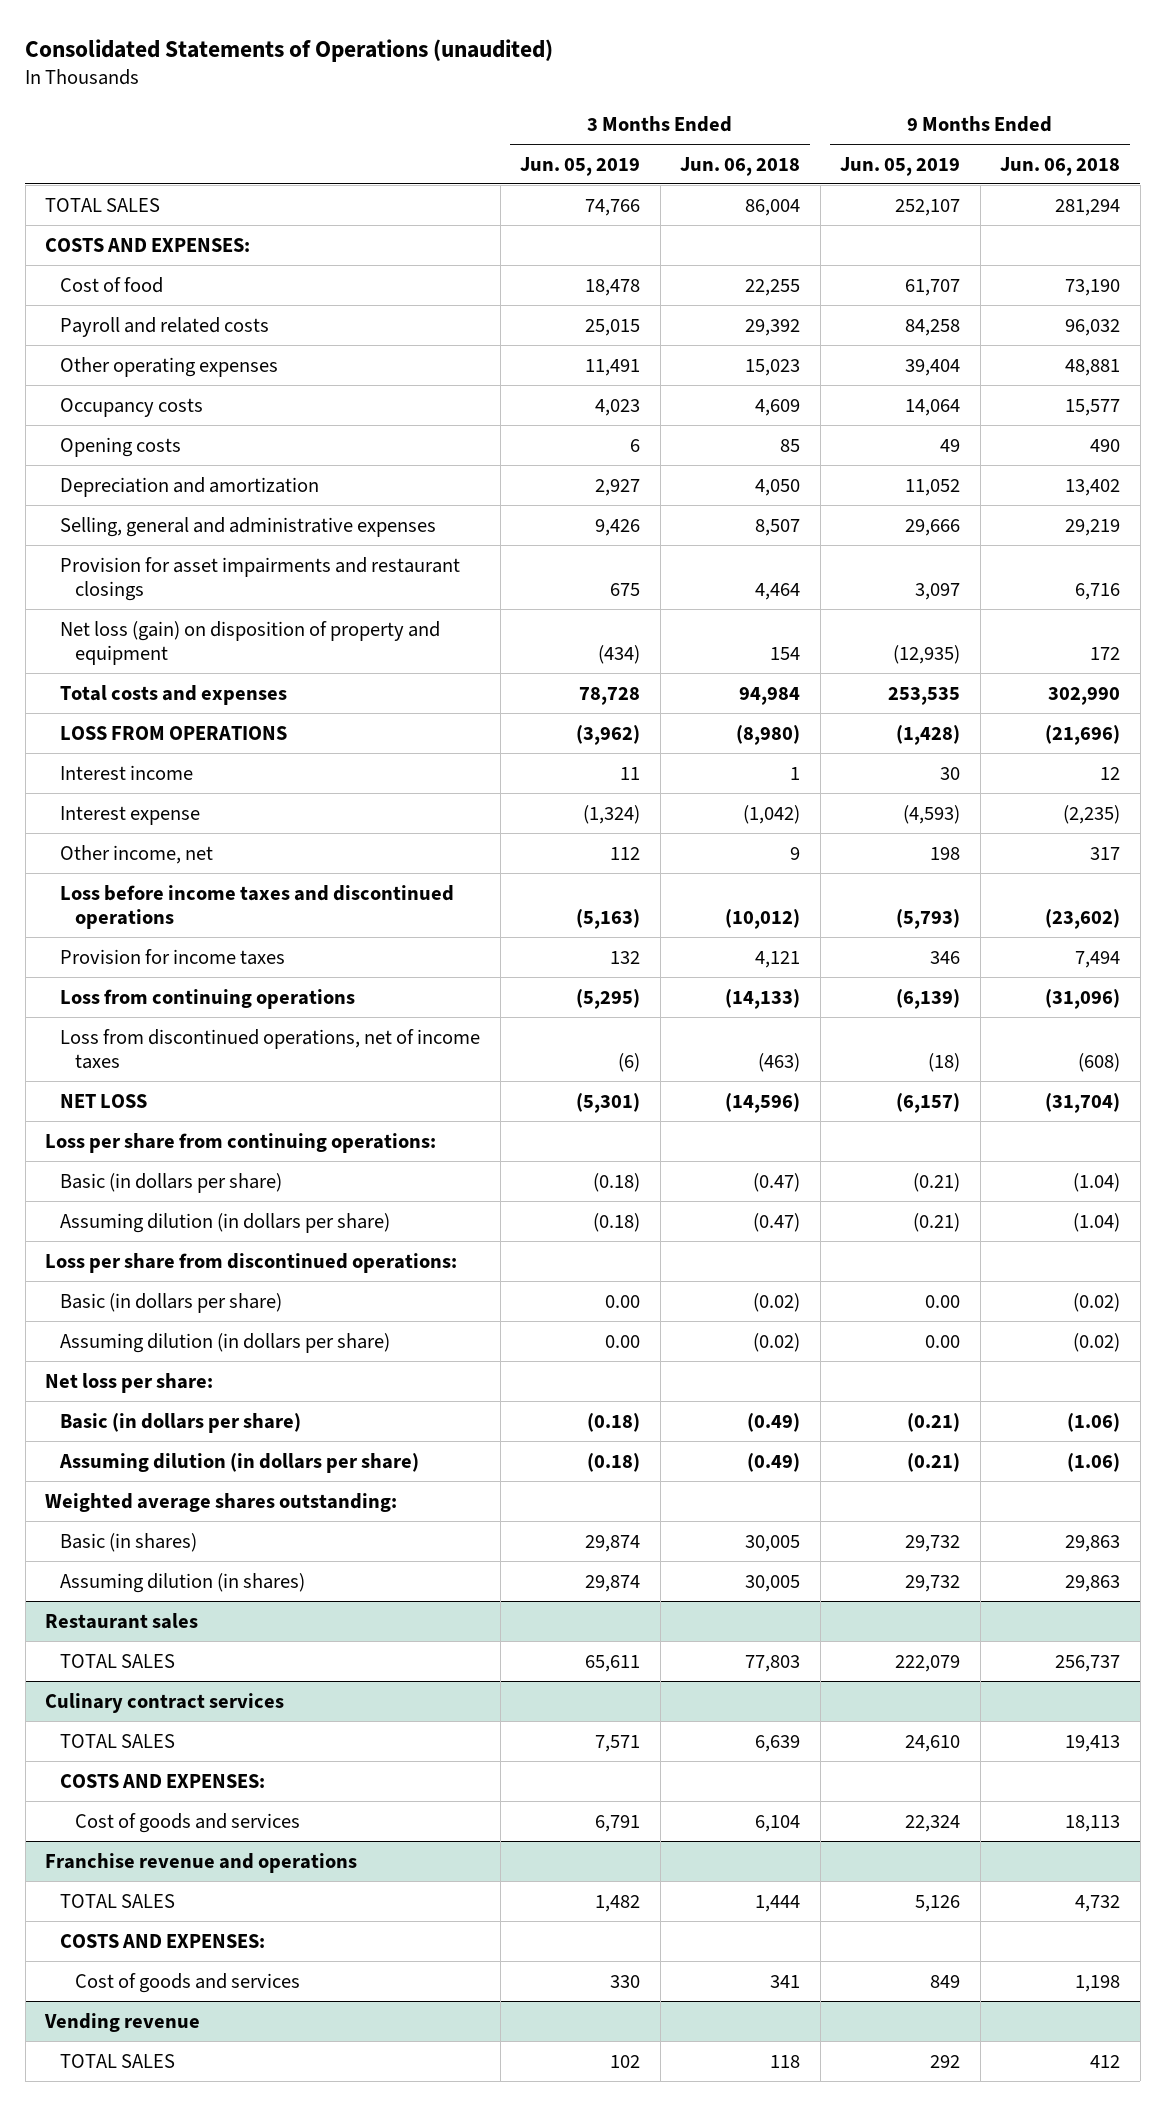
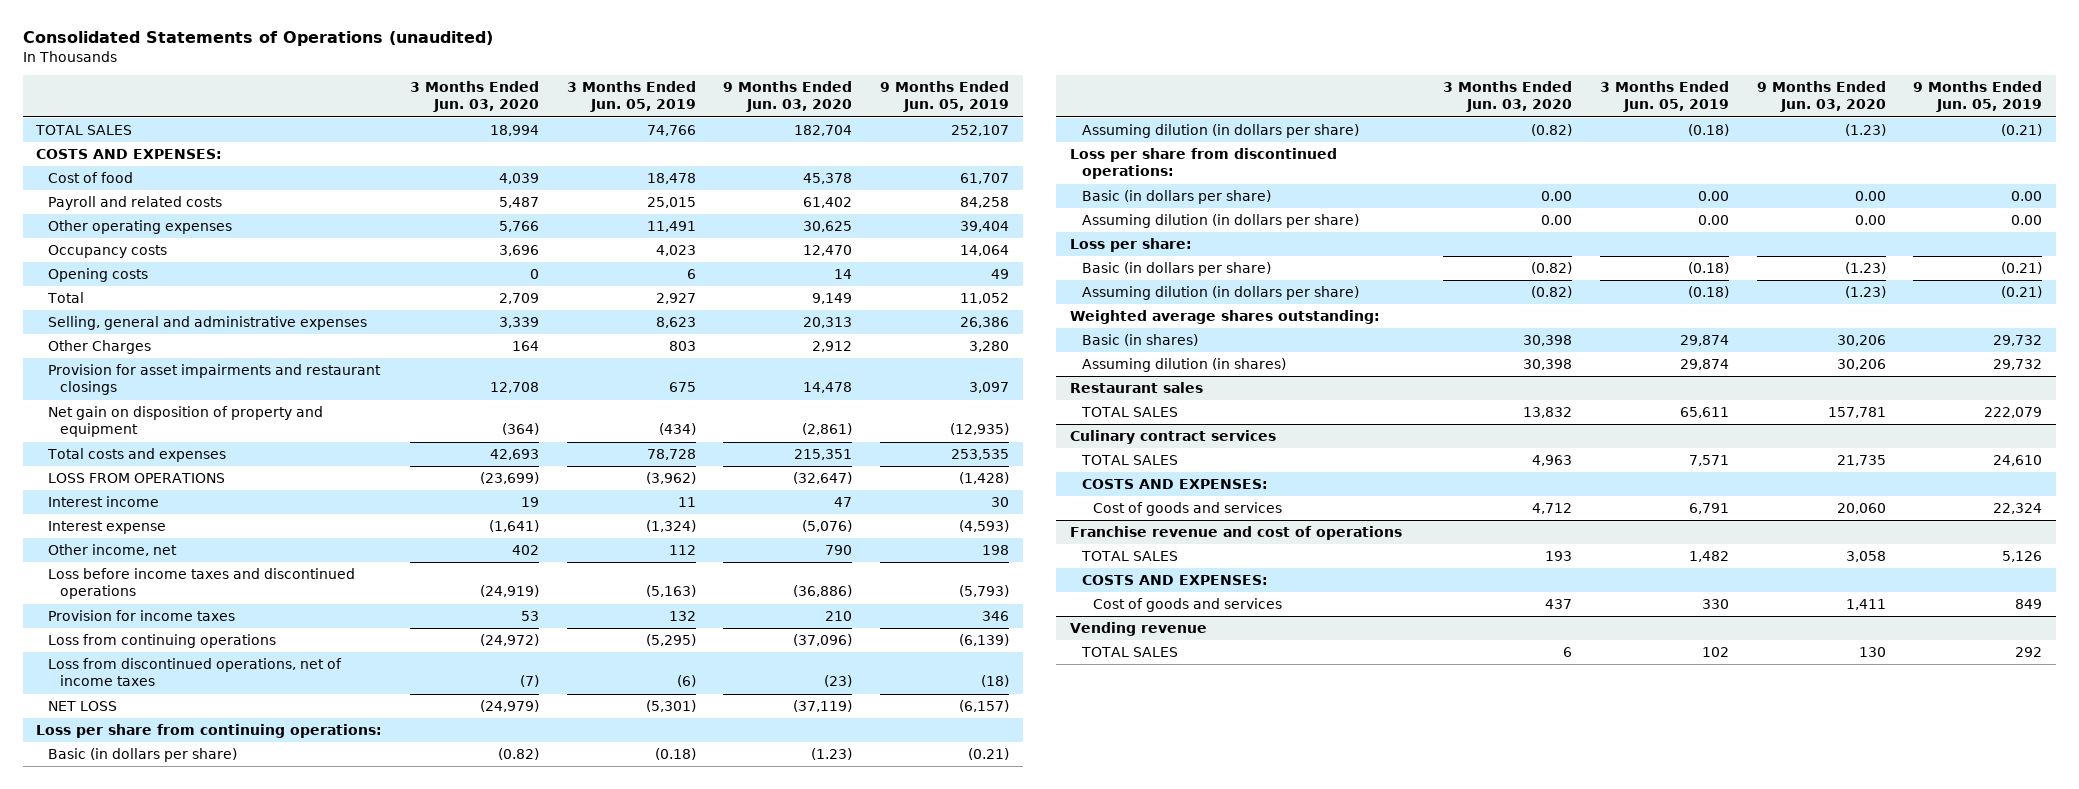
- | 3 Months Ended Jun. 05, 2019 | 3 Months Ended Jun. 06, 2018 | 9 Months Ended Jun. 05, 2019 | 9 Months Ended Jun. 06, 2018
+ | 3 Months Ended Jun. 03, 2020 | 3 Months Ended Jun. 05, 2019 | 9 Months Ended Jun. 03, 2020 | 9 Months Ended Jun. 05, 2019
- Depreciation and amortization | 2,927 | 4,050 | 11,052 | 13,402
- Selling, general and administrative expenses | 9,426 | 8,507 | 29,666 | 29,219
+ Total | 2,709 | 2,927 | 9,149 | 11,052
+ Selling, general and administrative expenses | 3,339 | 8,623 | 20,313 | 26,386
+ Other Charges | 164 | 803 | 2,912 | 3,280
- Net loss (gain) on disposition of property and equipment | (434) | 154 | (12,935) | 172
+ Net gain on disposition of property and equipment | (364) | (434) | (2,861) | (12,935)
- Net loss per share:
+ Loss per share:
- Franchise revenue and operations
+ Franchise revenue and cost of operations

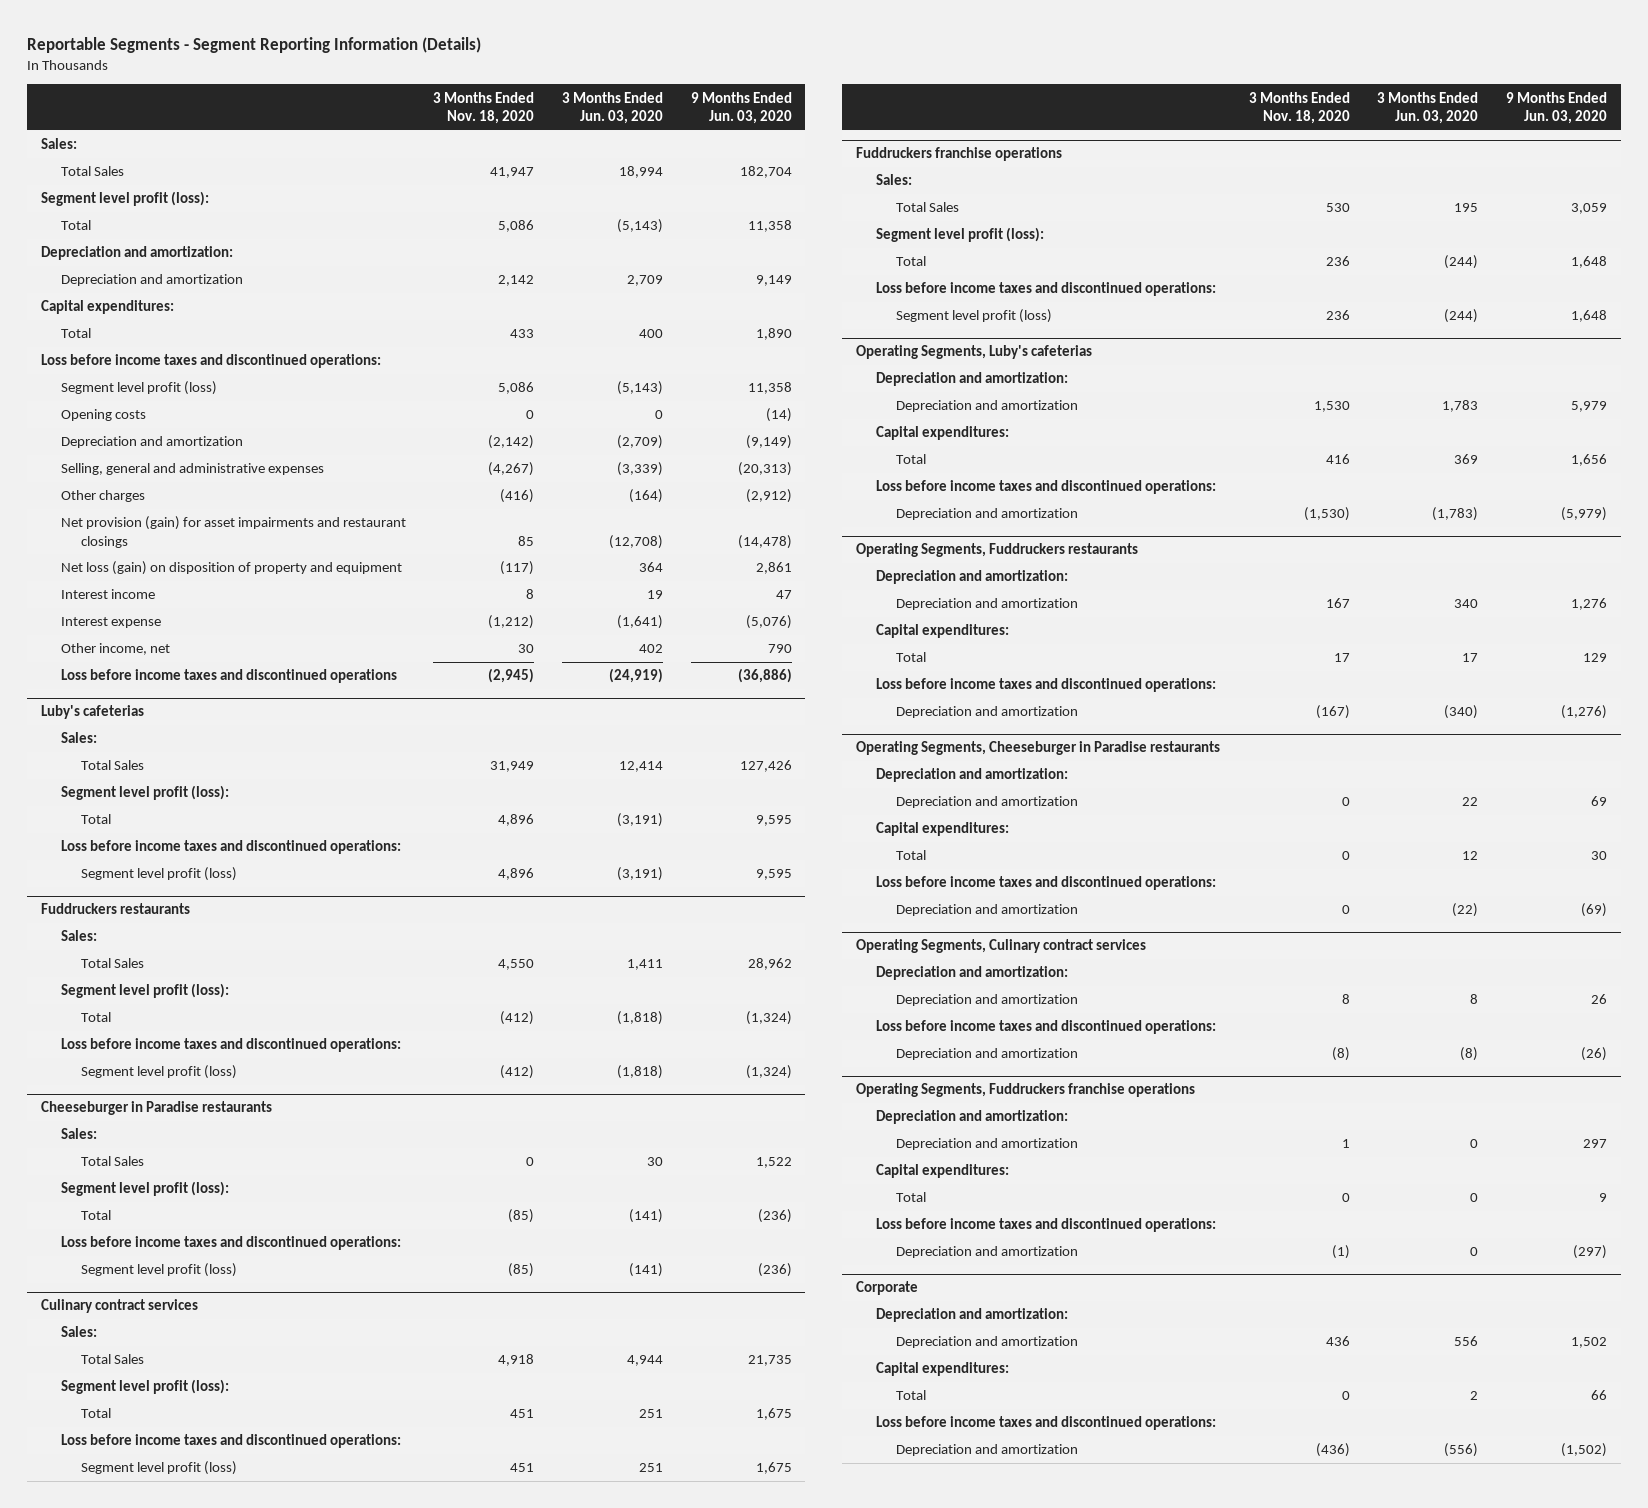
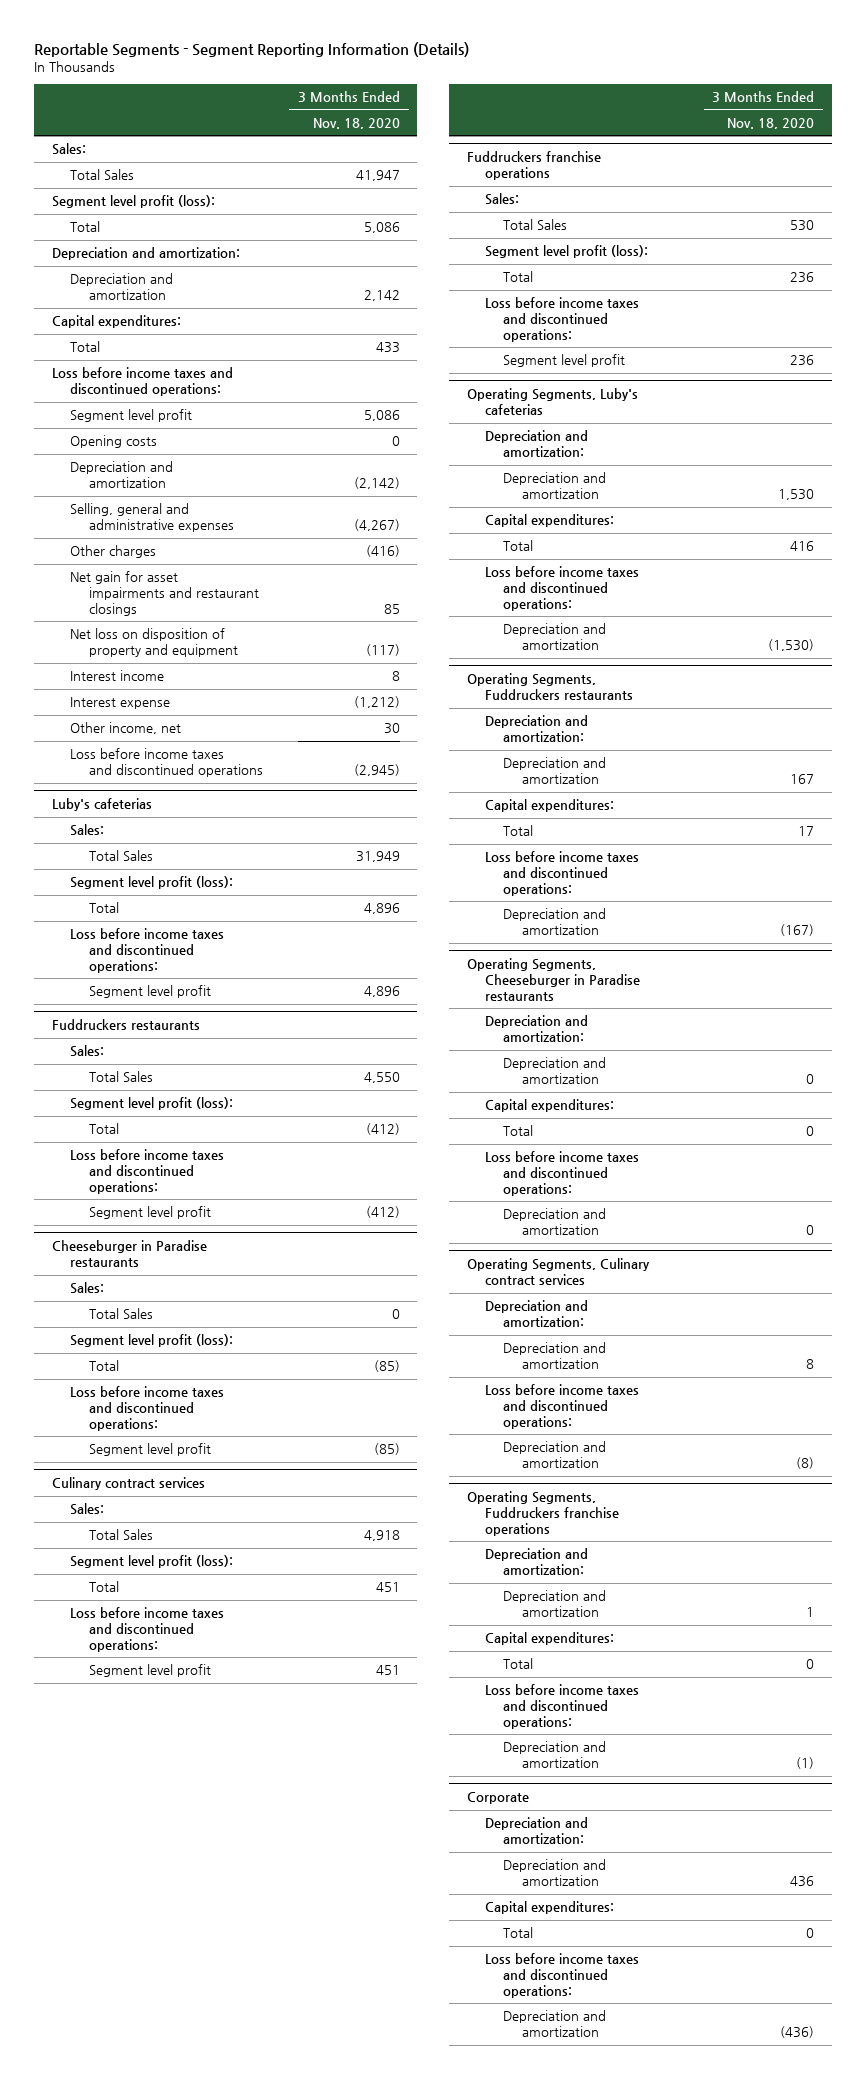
- | 3 Months Ended Nov. 18, 2020 | 3 Months Ended Jun. 03, 2020 | 9 Months Ended Jun. 03, 2020
+ | 3 Months Ended Nov. 18, 2020
- Segment level profit (loss) | 5,086 | (5,143) | 11,358
+ Segment level profit | 5,086
- Net provision (gain) for asset impairments and restaurant closings | 85 | (12,708) | (14,478)
- Net loss (gain) on disposition of property and equipment | (117) | 364 | 2,861
+ Net gain for asset impairments and restaurant closings | 85
+ Net loss on disposition of property and equipment | (117)
@ Luby's cafeterias
- Segment level profit (loss) | 4,896 | (3,191) | 9,595
+ Segment level profit | 4,896
@ Fuddruckers restaurants
- Segment level profit (loss) | (412) | (1,818) | (1,324)
+ Segment level profit | (412)
@ Cheeseburger in Paradise restaurants
- Segment level profit (loss) | (85) | (141) | (236)
+ Segment level profit | (85)
@ Culinary contract services
- Segment level profit (loss) | 451 | 251 | 1,675
+ Segment level profit | 451
@ Fuddruckers franchise operations
- Segment level profit (loss) | 236 | (244) | 1,648
+ Segment level profit | 236

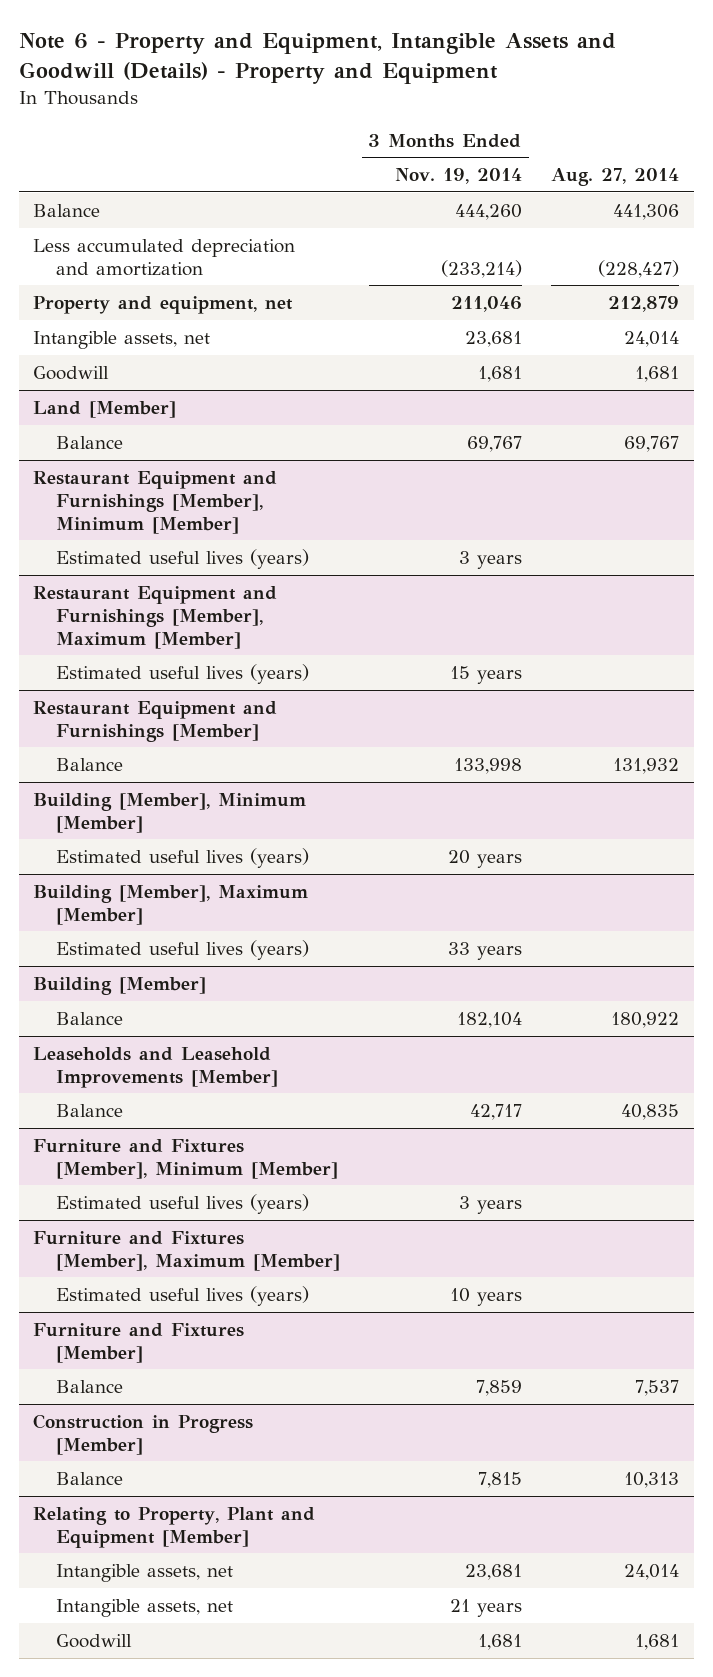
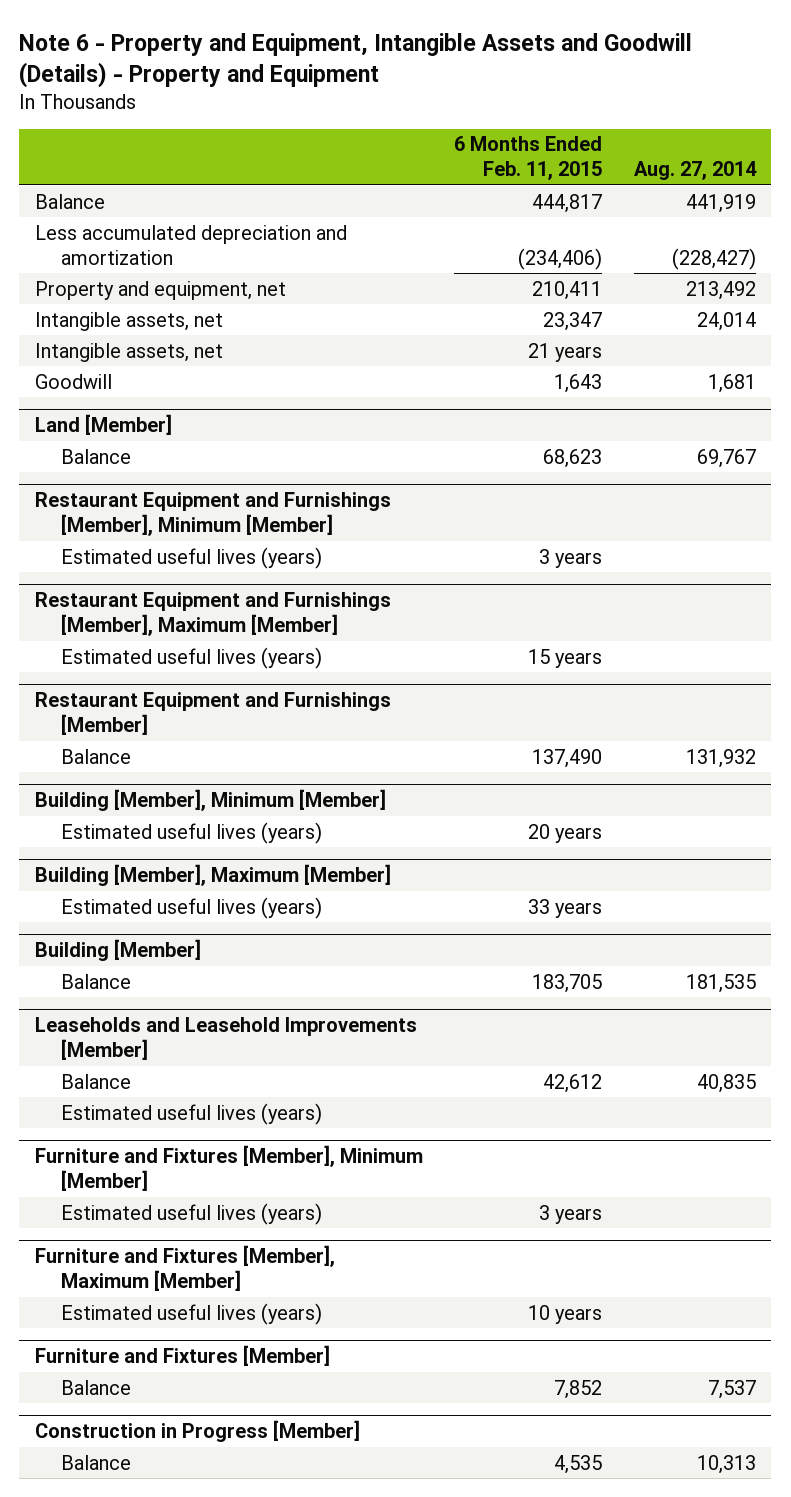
- | 3 Months Ended Nov. 19, 2014 | Aug. 27, 2014
+ | 6 Months Ended Feb. 11, 2015 | Aug. 27, 2014
- Balance | 444,260 | 441,306
+ Balance | 444,817 | 441,919
- Property and equipment, net | 211,046 | 212,879
+ Property and equipment, net | 210,411 | 213,492
+ Intangible assets, net | 21 years |
@ Building [Member]
- Balance | 182,104 | 180,922
+ Balance | 183,705 | 181,535
@ Leaseholds and Leasehold Improvements [Member]
+ Estimated useful lives (years)
- Relating to Property, Plant and Equipment [Member]
- Intangible assets, net | 23,681 | 24,014
- Intangible assets, net | 21 years |
- Goodwill | 1,681 | 1,681

